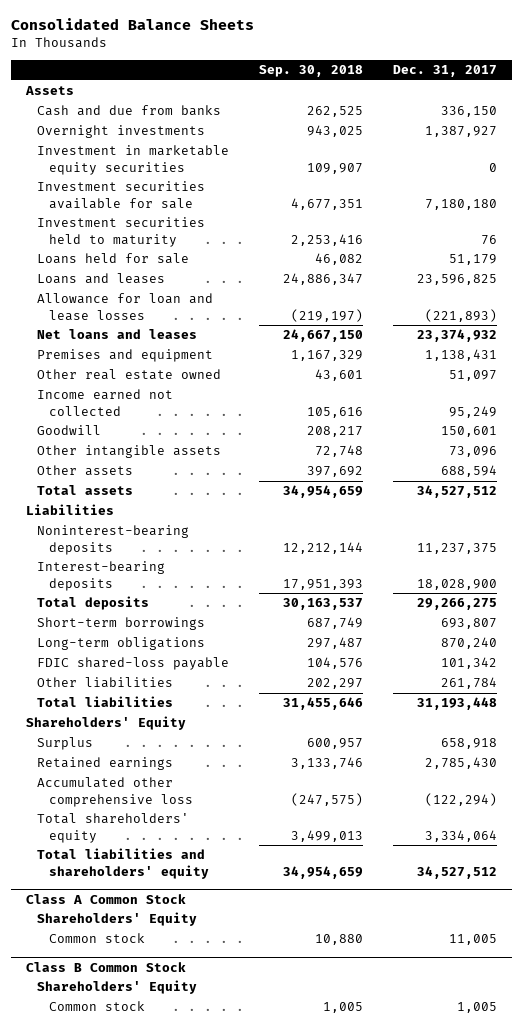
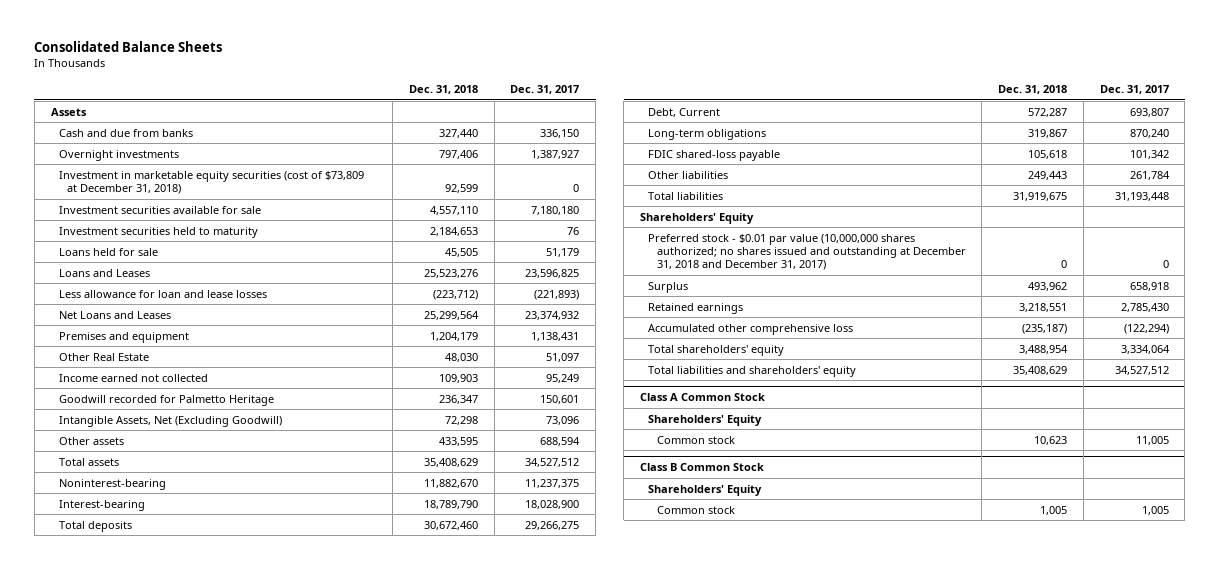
- | Sep. 30, 2018 | Dec. 31, 2017
+ | Dec. 31, 2018 | Dec. 31, 2017
- Investment in marketable equity securities | 109,907 | 0
+ Investment in marketable equity securities (cost of $73,809 at December 31, 2018) | 92,599 | 0
- Loans and leases | 24,886,347 | 23,596,825
- Allowance for loan and lease losses | (219,197) | (221,893)
- Net loans and leases | 24,667,150 | 23,374,932
+ Loans and Leases | 25,523,276 | 23,596,825
+ Less allowance for loan and lease losses | (223,712) | (221,893)
+ Net Loans and Leases | 25,299,564 | 23,374,932
- Other real estate owned | 43,601 | 51,097
+ Other Real Estate | 48,030 | 51,097
- Goodwill | 208,217 | 150,601
- Other intangible assets | 72,748 | 73,096
+ Goodwill recorded for Palmetto Heritage | 236,347 | 150,601
+ Intangible Assets, Net (Excluding Goodwill) | 72,298 | 73,096
- Liabilities
- Noninterest-bearing deposits | 12,212,144 | 11,237,375
- Interest-bearing deposits | 17,951,393 | 18,028,900
+ Noninterest-bearing | 11,882,670 | 11,237,375
+ Interest-bearing | 18,789,790 | 18,028,900
- Short-term borrowings | 687,749 | 693,807
+ Debt, Current | 572,287 | 693,807
+ Preferred stock - $0.01 par value (10,000,000 shares authorized; no shares issued and outstanding at December 31, 2018 and December 31, 2017) | 0 | 0

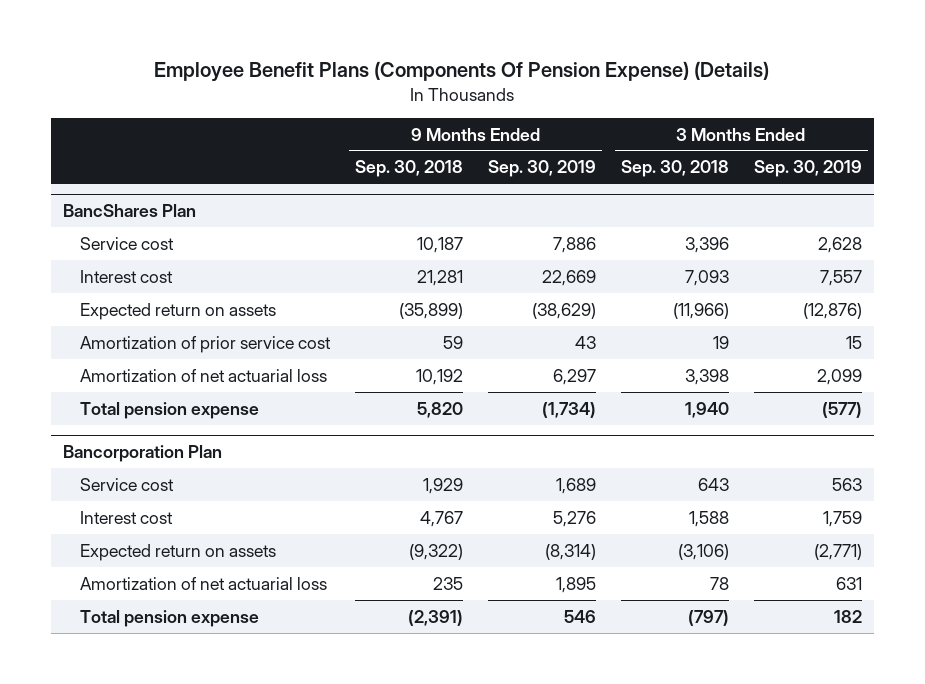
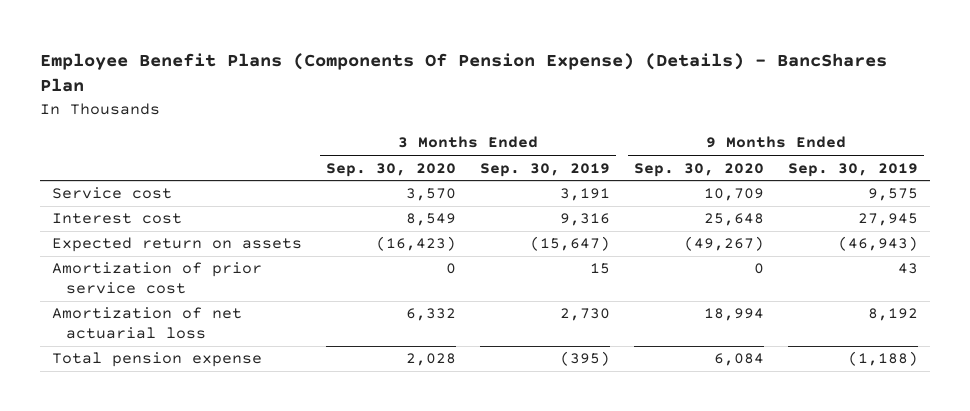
- Employee Benefit Plans (Components Of Pension Expense) (Details)
+ Employee Benefit Plans (Components Of Pension Expense) (Details) - BancShares Plan
- | 9 Months Ended Sep. 30, 2018 | 9 Months Ended Sep. 30, 2019 | 3 Months Ended Sep. 30, 2018 | 3 Months Ended Sep. 30, 2019
+ | 3 Months Ended Sep. 30, 2020 | 3 Months Ended Sep. 30, 2019 | 9 Months Ended Sep. 30, 2020 | 9 Months Ended Sep. 30, 2019
- BancShares Plan
- Service cost | 10,187 | 7,886 | 3,396 | 2,628
- Interest cost | 21,281 | 22,669 | 7,093 | 7,557
- Expected return on assets | (35,899) | (38,629) | (11,966) | (12,876)
+ Service cost | 3,570 | 3,191 | 10,709 | 9,575
+ Interest cost | 8,549 | 9,316 | 25,648 | 27,945
+ Expected return on assets | (16,423) | (15,647) | (49,267) | (46,943)
- Amortization of net actuarial loss | 10,192 | 6,297 | 3,398 | 2,099
- Total pension expense | 5,820 | (1,734) | 1,940 | (577)
- Bancorporation Plan
- Service cost | 1,929 | 1,689 | 643 | 563
- Interest cost | 4,767 | 5,276 | 1,588 | 1,759
- Expected return on assets | (9,322) | (8,314) | (3,106) | (2,771)
- Amortization of net actuarial loss | 235 | 1,895 | 78 | 631
- Total pension expense | (2,391) | 546 | (797) | 182
+ Amortization of net actuarial loss | 6,332 | 2,730 | 18,994 | 8,192
+ Total pension expense | 2,028 | (395) | 6,084 | (1,188)

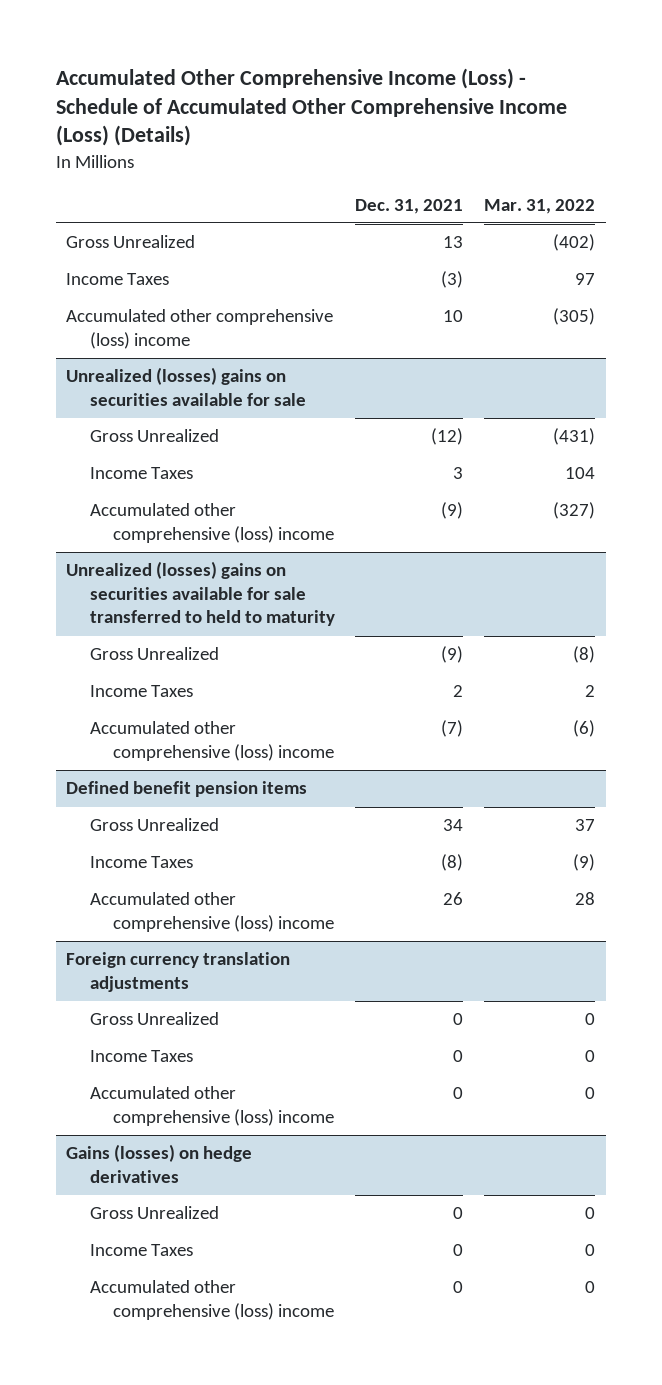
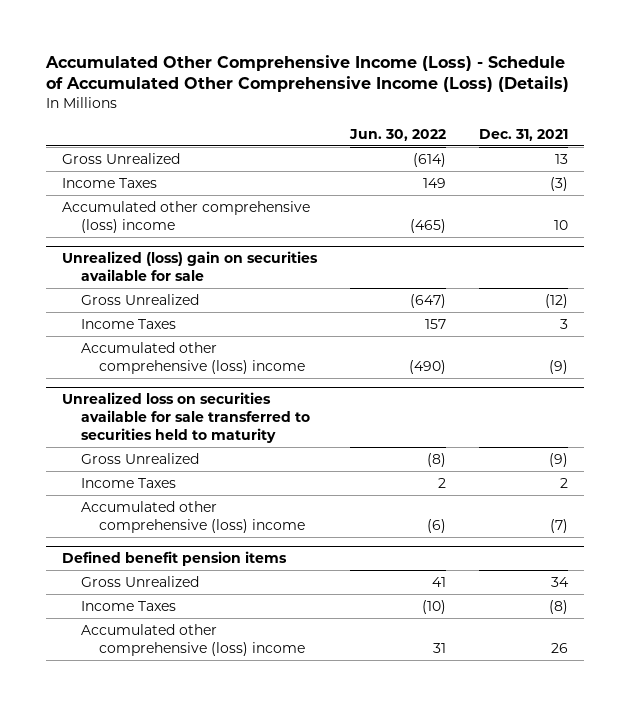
- | Dec. 31, 2021 | Mar. 31, 2022
+ | Jun. 30, 2022 | Dec. 31, 2021
- Unrealized (losses) gains on securities available for sale
+ Unrealized (loss) gain on securities available for sale
- Unrealized (losses) gains on securities available for sale transferred to held to maturity
+ Unrealized loss on securities available for sale transferred to securities held to maturity
- Foreign currency translation adjustments
- Gross Unrealized | 0 | 0
- Income Taxes | 0 | 0
- Accumulated other comprehensive (loss) income | 0 | 0
- Gains (losses) on hedge derivatives
- Gross Unrealized | 0 | 0
- Income Taxes | 0 | 0
- Accumulated other comprehensive (loss) income | 0 | 0

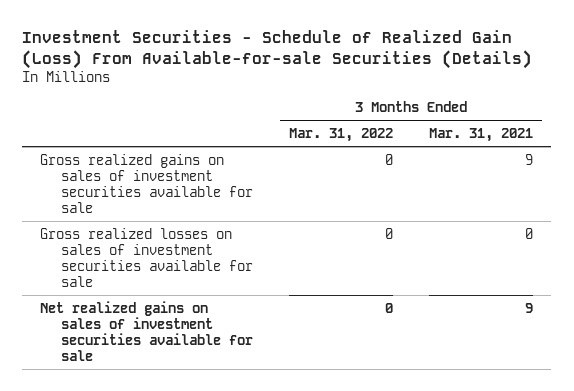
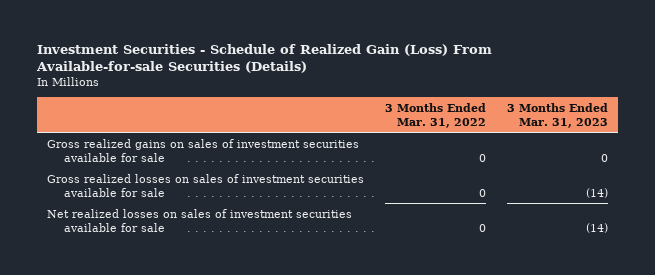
- | 3 Months Ended Mar. 31, 2022 | 3 Months Ended Mar. 31, 2021
+ | 3 Months Ended Mar. 31, 2022 | 3 Months Ended Mar. 31, 2023
- Net realized gains on sales of investment securities available for sale | 0 | 9
+ Net realized losses on sales of investment securities available for sale | 0 | (14)

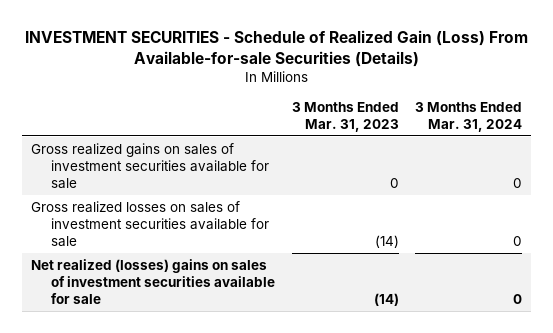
- Investment Securities - Schedule of Realized Gain (Loss) From Available-for-sale Securities (Details)
+ INVESTMENT SECURITIES - Schedule of Realized Gain (Loss) From Available-for-sale Securities (Details)
- | 3 Months Ended Mar. 31, 2022 | 3 Months Ended Mar. 31, 2023
+ | 3 Months Ended Mar. 31, 2023 | 3 Months Ended Mar. 31, 2024
- Net realized losses on sales of investment securities available for sale | 0 | (14)
+ Net realized (losses) gains on sales of investment securities available for sale | (14) | 0

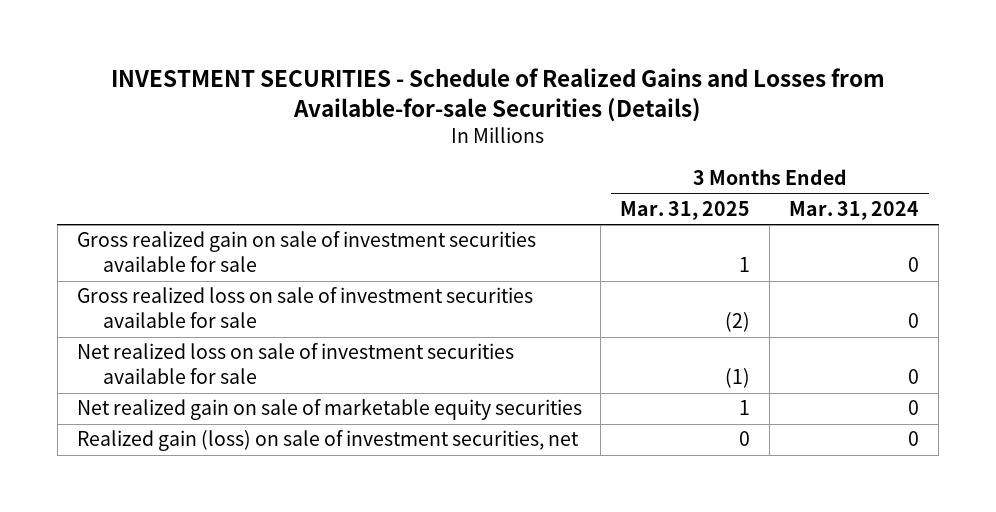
- INVESTMENT SECURITIES - Schedule of Realized Gain (Loss) From Available-for-sale Securities (Details)
+ INVESTMENT SECURITIES - Schedule of Realized Gains and Losses from Available-for-sale Securities (Details)
- | 3 Months Ended Mar. 31, 2023 | 3 Months Ended Mar. 31, 2024
+ | 3 Months Ended Mar. 31, 2025 | 3 Months Ended Mar. 31, 2024
- Gross realized gains on sales of investment securities available for sale | 0 | 0
- Gross realized losses on sales of investment securities available for sale | (14) | 0
- Net realized (losses) gains on sales of investment securities available for sale | (14) | 0
+ Gross realized gain on sale of investment securities available for sale | 1 | 0
+ Gross realized loss on sale of investment securities available for sale | (2) | 0
+ Net realized loss on sale of investment securities available for sale | (1) | 0
+ Net realized gain on sale of marketable equity securities | 1 | 0
+ Realized gain (loss) on sale of investment securities, net | 0 | 0

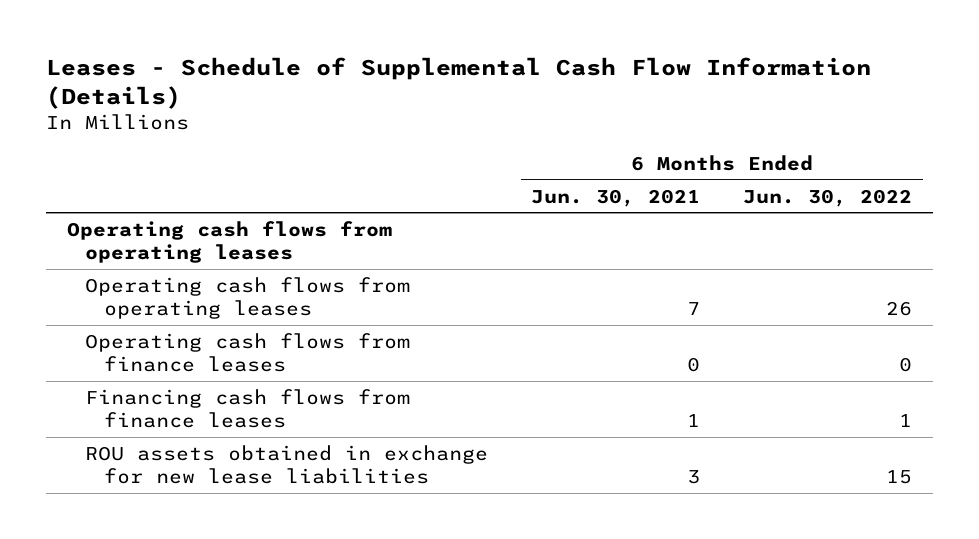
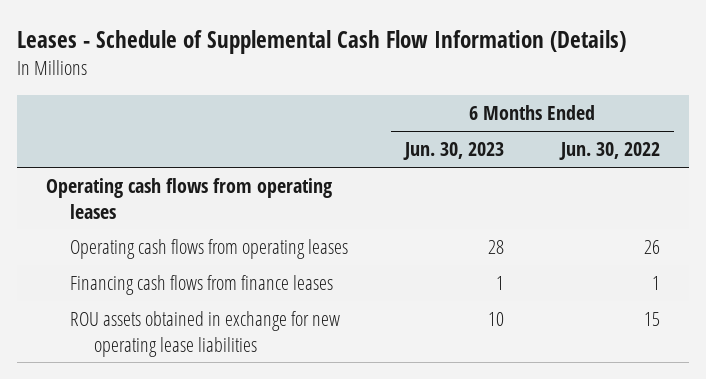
- | 6 Months Ended Jun. 30, 2021 | 6 Months Ended Jun. 30, 2022
+ | 6 Months Ended Jun. 30, 2023 | 6 Months Ended Jun. 30, 2022
- Operating cash flows from finance leases | 0 | 0
- ROU assets obtained in exchange for new lease liabilities | 3 | 15
+ ROU assets obtained in exchange for new operating lease liabilities | 10 | 15

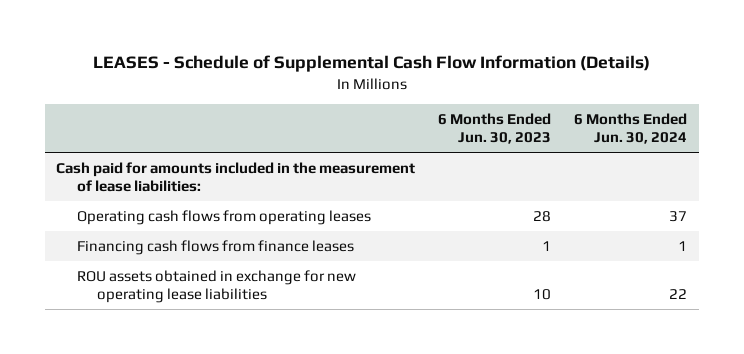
- Leases - Schedule of Supplemental Cash Flow Information (Details)
+ LEASES - Schedule of Supplemental Cash Flow Information (Details)
- | 6 Months Ended Jun. 30, 2023 | 6 Months Ended Jun. 30, 2022
+ | 6 Months Ended Jun. 30, 2023 | 6 Months Ended Jun. 30, 2024
- Operating cash flows from operating leases
+ Cash paid for amounts included in the measurement of lease liabilities:

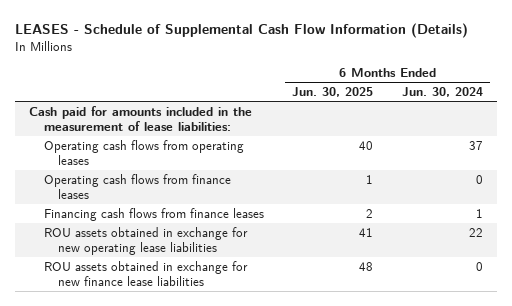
- | 6 Months Ended Jun. 30, 2023 | 6 Months Ended Jun. 30, 2024
+ | 6 Months Ended Jun. 30, 2025 | 6 Months Ended Jun. 30, 2024
+ Operating cash flows from finance leases | 1 | 0
+ ROU assets obtained in exchange for new finance lease liabilities | 48 | 0

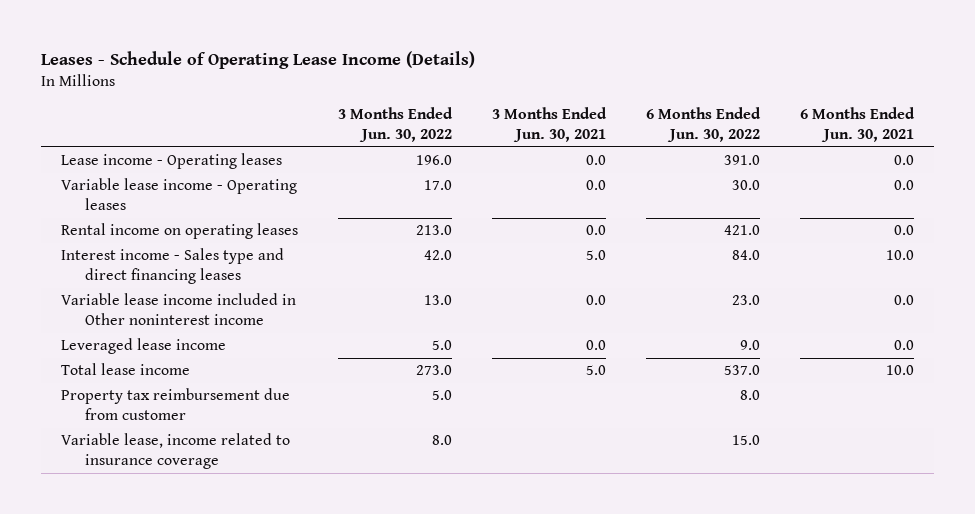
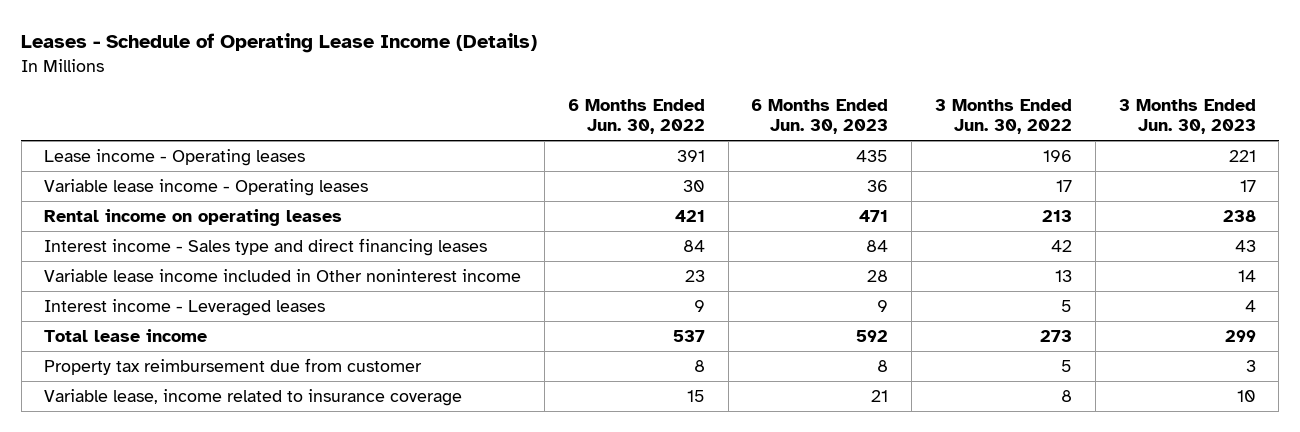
- | 3 Months Ended Jun. 30, 2022 | 3 Months Ended Jun. 30, 2021 | 6 Months Ended Jun. 30, 2022 | 6 Months Ended Jun. 30, 2021
+ | 6 Months Ended Jun. 30, 2022 | 6 Months Ended Jun. 30, 2023 | 3 Months Ended Jun. 30, 2022 | 3 Months Ended Jun. 30, 2023
- Lease income - Operating leases | 196.0 | 0.0 | 391.0 | 0.0
- Variable lease income - Operating leases | 17.0 | 0.0 | 30.0 | 0.0
- Rental income on operating leases | 213.0 | 0.0 | 421.0 | 0.0
- Interest income - Sales type and direct financing leases | 42.0 | 5.0 | 84.0 | 10.0
- Variable lease income included in Other noninterest income | 13.0 | 0.0 | 23.0 | 0.0
- Leveraged lease income | 5.0 | 0.0 | 9.0 | 0.0
- Total lease income | 273.0 | 5.0 | 537.0 | 10.0
- Property tax reimbursement due from customer | 5.0 | | 8.0 |
- Variable lease, income related to insurance coverage | 8.0 | | 15.0 |
+ Lease income - Operating leases | 391 | 435 | 196 | 221
+ Variable lease income - Operating leases | 30 | 36 | 17 | 17
+ Rental income on operating leases | 421 | 471 | 213 | 238
+ Interest income - Sales type and direct financing leases | 84 | 84 | 42 | 43
+ Variable lease income included in Other noninterest income | 23 | 28 | 13 | 14
+ Interest income - Leveraged leases | 9 | 9 | 5 | 4
+ Total lease income | 537 | 592 | 273 | 299
+ Property tax reimbursement due from customer | 8 | 8 | 5 | 3
+ Variable lease, income related to insurance coverage | 15 | 21 | 8 | 10

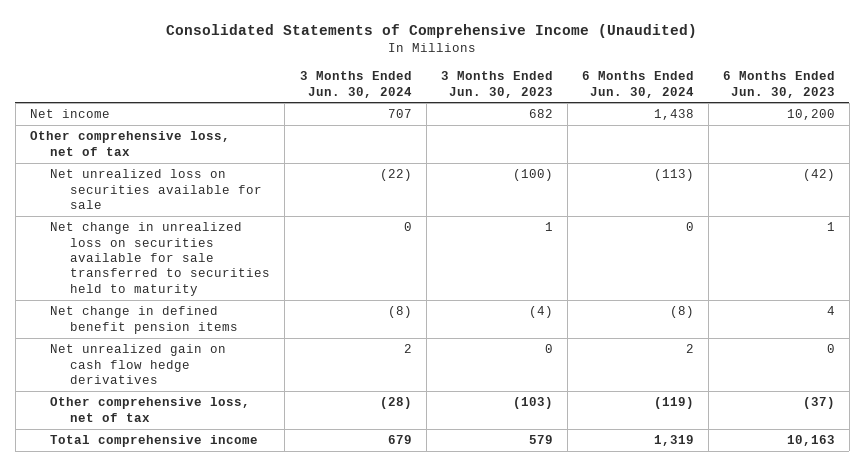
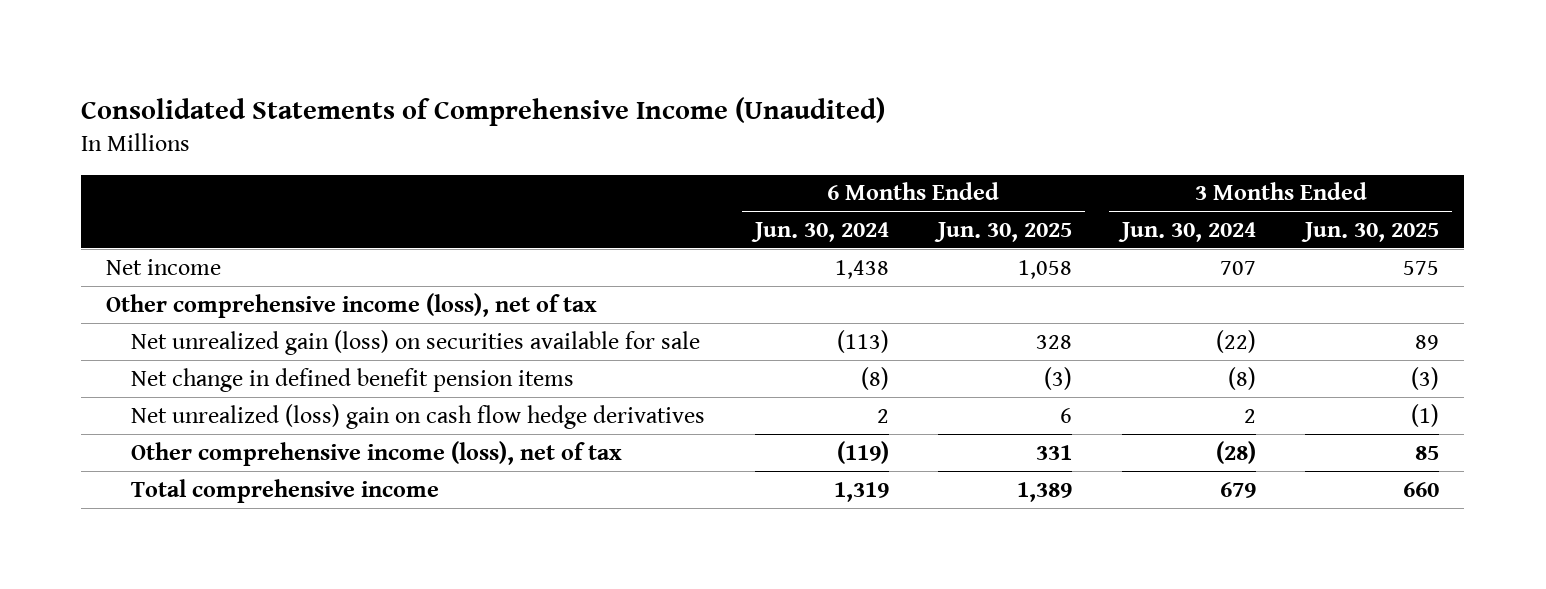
- | 3 Months Ended Jun. 30, 2024 | 3 Months Ended Jun. 30, 2023 | 6 Months Ended Jun. 30, 2024 | 6 Months Ended Jun. 30, 2023
+ | 6 Months Ended Jun. 30, 2024 | 6 Months Ended Jun. 30, 2025 | 3 Months Ended Jun. 30, 2024 | 3 Months Ended Jun. 30, 2025
- Other comprehensive loss, net of tax
- Net unrealized loss on securities available for sale | (22) | (100) | (113) | (42)
- Net change in unrealized loss on securities available for sale transferred to securities held to maturity | 0 | 1 | 0 | 1
+ Other comprehensive income (loss), net of tax
+ Net unrealized gain (loss) on securities available for sale | (113) | 328 | (22) | 89
- Net unrealized gain on cash flow hedge derivatives | 2 | 0 | 2 | 0
- Other comprehensive loss, net of tax | (28) | (103) | (119) | (37)
+ Net unrealized (loss) gain on cash flow hedge derivatives | 2 | 6 | 2 | (1)
+ Other comprehensive income (loss), net of tax | (119) | 331 | (28) | 85

